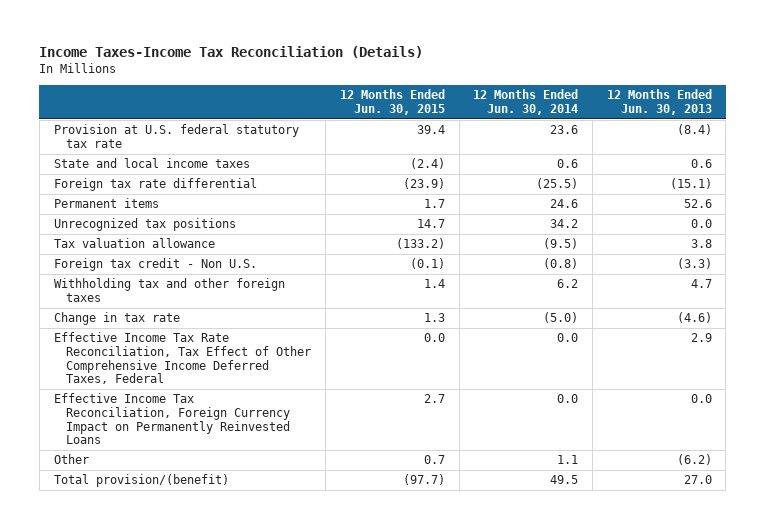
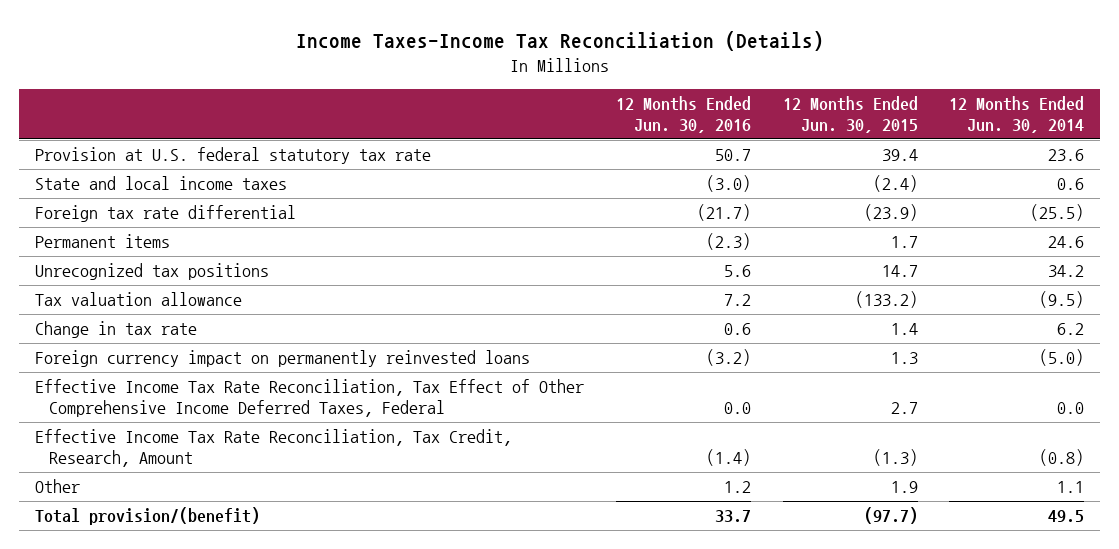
- | 12 Months Ended Jun. 30, 2015 | 12 Months Ended Jun. 30, 2014 | 12 Months Ended Jun. 30, 2013
+ | 12 Months Ended Jun. 30, 2016 | 12 Months Ended Jun. 30, 2015 | 12 Months Ended Jun. 30, 2014
- Foreign tax credit - Non U.S. | (0.1) | (0.8) | (3.3)
- Withholding tax and other foreign taxes | 1.4 | 6.2 | 4.7
- Change in tax rate | 1.3 | (5.0) | (4.6)
- Effective Income Tax Rate Reconciliation, Tax Effect of Other Comprehensive Income Deferred Taxes, Federal | 0.0 | 0.0 | 2.9
- Effective Income Tax Reconciliation, Foreign Currency Impact on Permanently Reinvested Loans | 2.7 | 0.0 | 0.0
- Other | 0.7 | 1.1 | (6.2)
+ Change in tax rate | 0.6 | 1.4 | 6.2
+ Foreign currency impact on permanently reinvested loans | (3.2) | 1.3 | (5.0)
+ Effective Income Tax Rate Reconciliation, Tax Effect of Other Comprehensive Income Deferred Taxes, Federal | 0.0 | 2.7 | 0.0
+ Effective Income Tax Rate Reconciliation, Tax Credit, Research, Amount | (1.4) | (1.3) | (0.8)
+ Other | 1.2 | 1.9 | 1.1

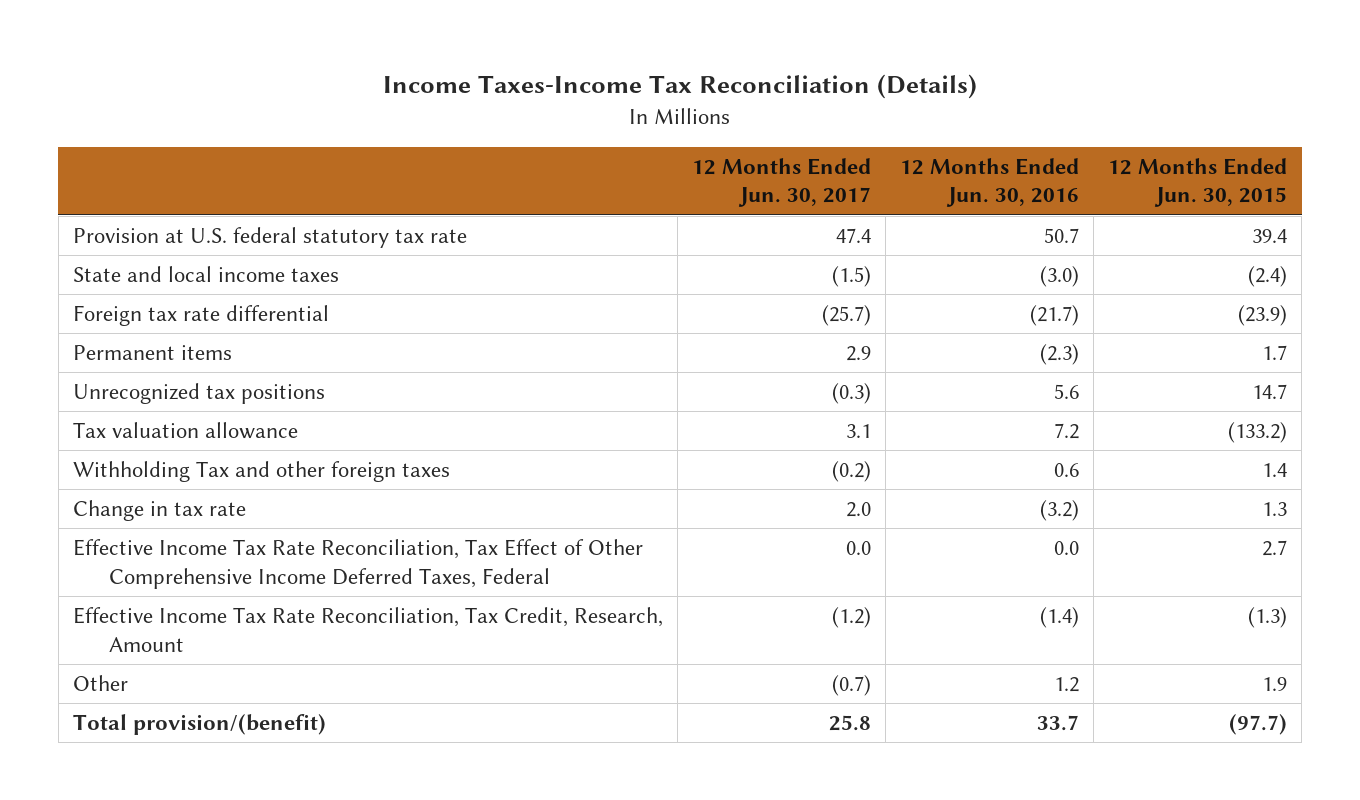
- | 12 Months Ended Jun. 30, 2016 | 12 Months Ended Jun. 30, 2015 | 12 Months Ended Jun. 30, 2014
+ | 12 Months Ended Jun. 30, 2017 | 12 Months Ended Jun. 30, 2016 | 12 Months Ended Jun. 30, 2015
- Change in tax rate | 0.6 | 1.4 | 6.2
- Foreign currency impact on permanently reinvested loans | (3.2) | 1.3 | (5.0)
+ Withholding Tax and other foreign taxes | (0.2) | 0.6 | 1.4
+ Change in tax rate | 2.0 | (3.2) | 1.3

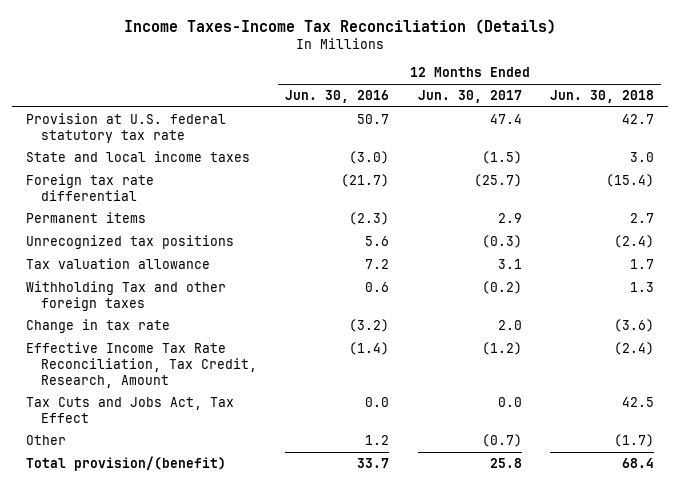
- | 12 Months Ended Jun. 30, 2017 | 12 Months Ended Jun. 30, 2016 | 12 Months Ended Jun. 30, 2015
+ | 12 Months Ended Jun. 30, 2016 | 12 Months Ended Jun. 30, 2017 | 12 Months Ended Jun. 30, 2018
- Effective Income Tax Rate Reconciliation, Tax Effect of Other Comprehensive Income Deferred Taxes, Federal | 0.0 | 0.0 | 2.7
+ Tax Cuts and Jobs Act, Tax Effect | 0.0 | 0.0 | 42.5

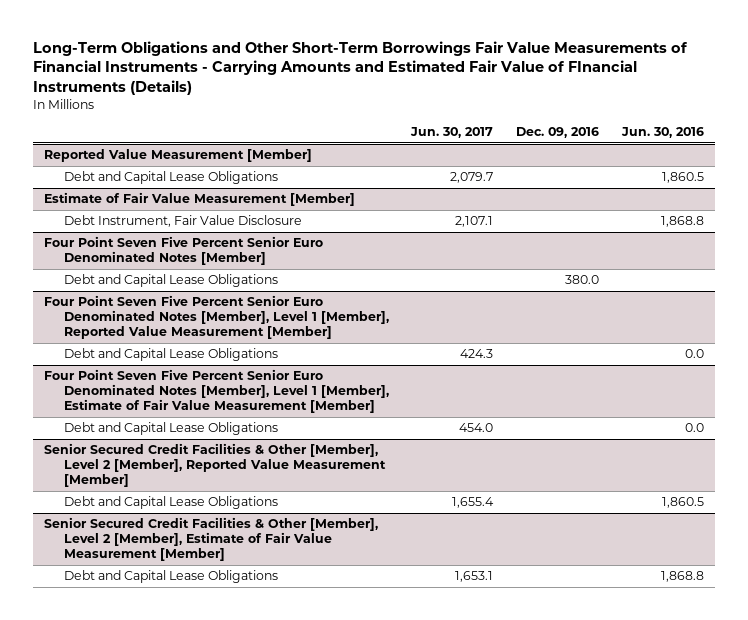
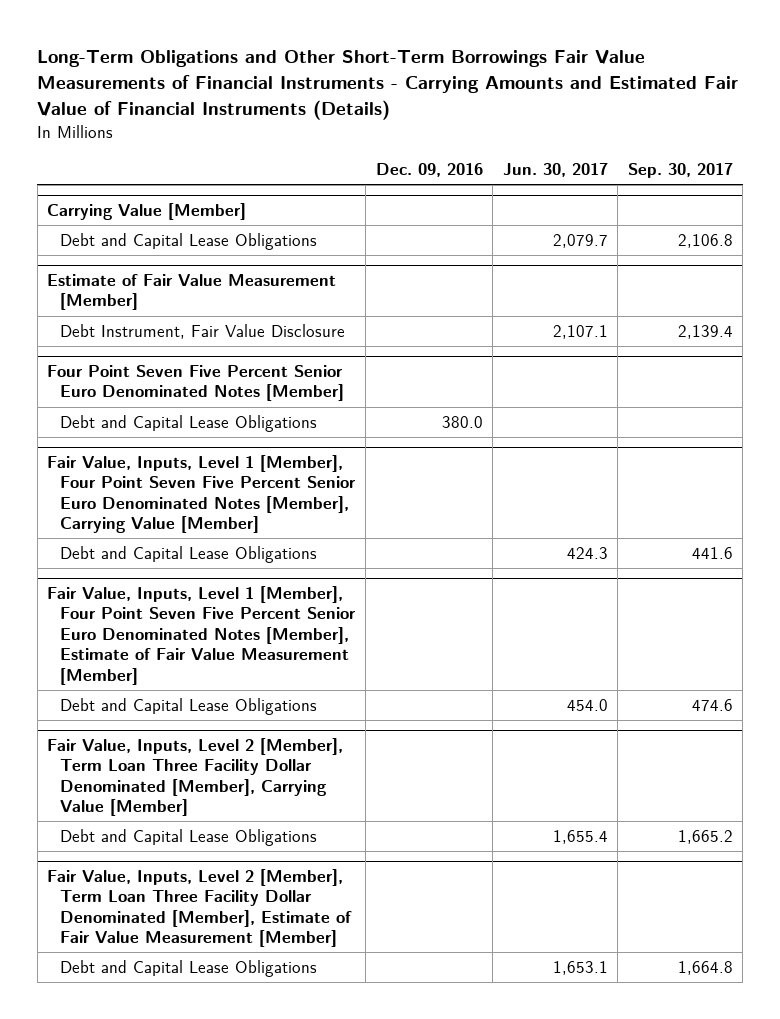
- Long-Term Obligations and Other Short-Term Borrowings Fair Value Measurements of Financial Instruments - Carrying Amounts and Estimated Fair Value of FInancial Instruments (Details)
+ Long-Term Obligations and Other Short-Term Borrowings Fair Value Measurements of Financial Instruments - Carrying Amounts and Estimated Fair Value of Financial Instruments (Details)
- | Jun. 30, 2017 | Dec. 09, 2016 | Jun. 30, 2016
+ | Dec. 09, 2016 | Jun. 30, 2017 | Sep. 30, 2017
- Reported Value Measurement [Member]
+ Carrying Value [Member]
- Four Point Seven Five Percent Senior Euro Denominated Notes [Member], Level 1 [Member], Reported Value Measurement [Member]
+ Fair Value, Inputs, Level 1 [Member], Four Point Seven Five Percent Senior Euro Denominated Notes [Member], Carrying Value [Member]
- Four Point Seven Five Percent Senior Euro Denominated Notes [Member], Level 1 [Member], Estimate of Fair Value Measurement [Member]
+ Fair Value, Inputs, Level 1 [Member], Four Point Seven Five Percent Senior Euro Denominated Notes [Member], Estimate of Fair Value Measurement [Member]
- Senior Secured Credit Facilities & Other [Member], Level 2 [Member], Reported Value Measurement [Member]
+ Fair Value, Inputs, Level 2 [Member], Term Loan Three Facility Dollar Denominated [Member], Carrying Value [Member]
- Senior Secured Credit Facilities & Other [Member], Level 2 [Member], Estimate of Fair Value Measurement [Member]
+ Fair Value, Inputs, Level 2 [Member], Term Loan Three Facility Dollar Denominated [Member], Estimate of Fair Value Measurement [Member]

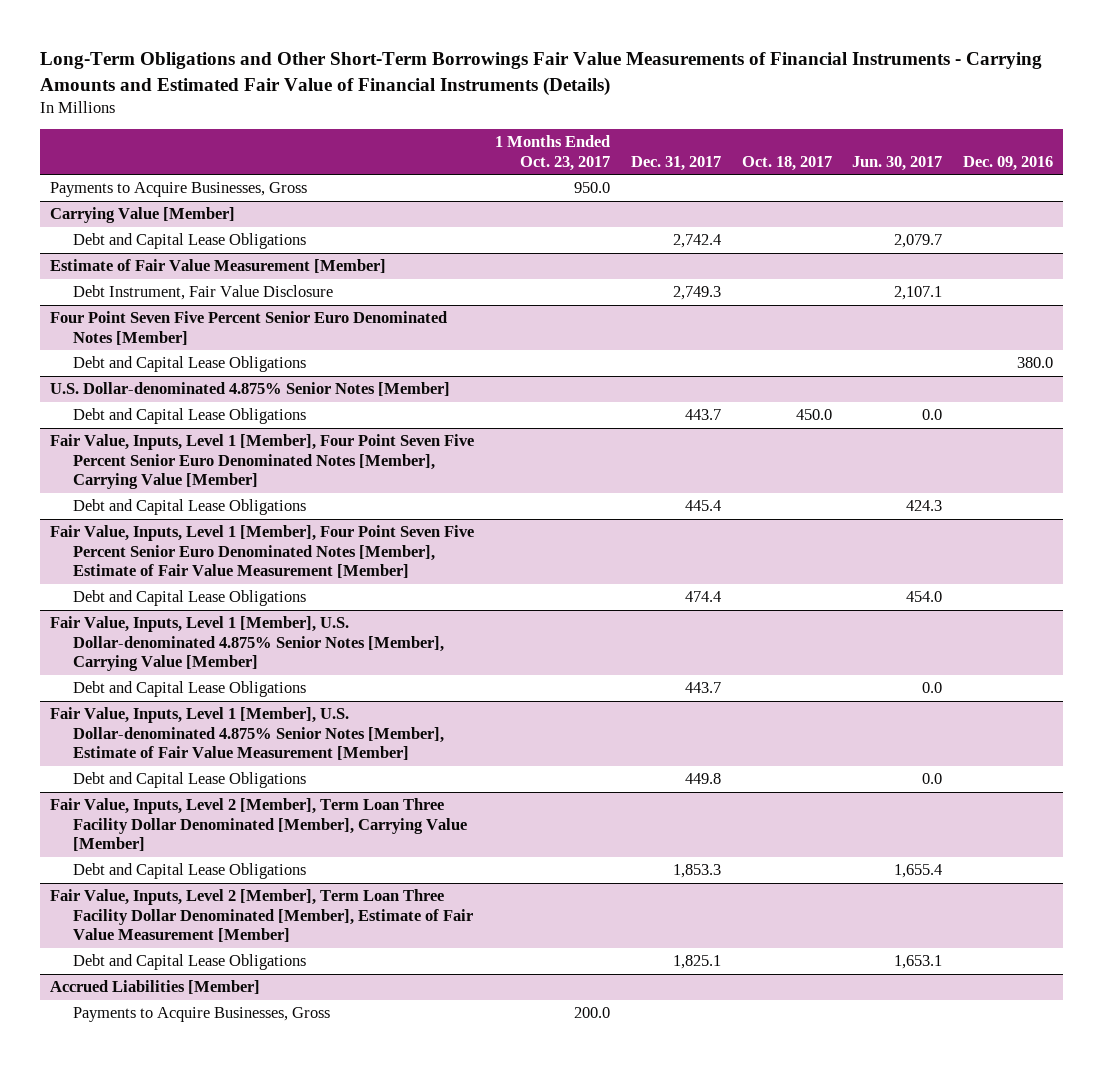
- | Dec. 09, 2016 | Jun. 30, 2017 | Sep. 30, 2017
+ | 1 Months Ended Oct. 23, 2017 | Dec. 31, 2017 | Oct. 18, 2017 | Jun. 30, 2017 | Dec. 09, 2016
+ Payments to Acquire Businesses, Gross | 950.0 | | | |
+ U.S. Dollar-denominated 4.875% Senior Notes [Member]
+ Debt and Capital Lease Obligations | | 443.7 | 450.0 | 0.0 |
+ Fair Value, Inputs, Level 1 [Member], U.S. Dollar-denominated 4.875% Senior Notes [Member], Carrying Value [Member]
+ Debt and Capital Lease Obligations | | 443.7 | | 0.0 |
+ Fair Value, Inputs, Level 1 [Member], U.S. Dollar-denominated 4.875% Senior Notes [Member], Estimate of Fair Value Measurement [Member]
+ Debt and Capital Lease Obligations | | 449.8 | | 0.0 |
+ Accrued Liabilities [Member]
+ Payments to Acquire Businesses, Gross | 200.0 | | | |

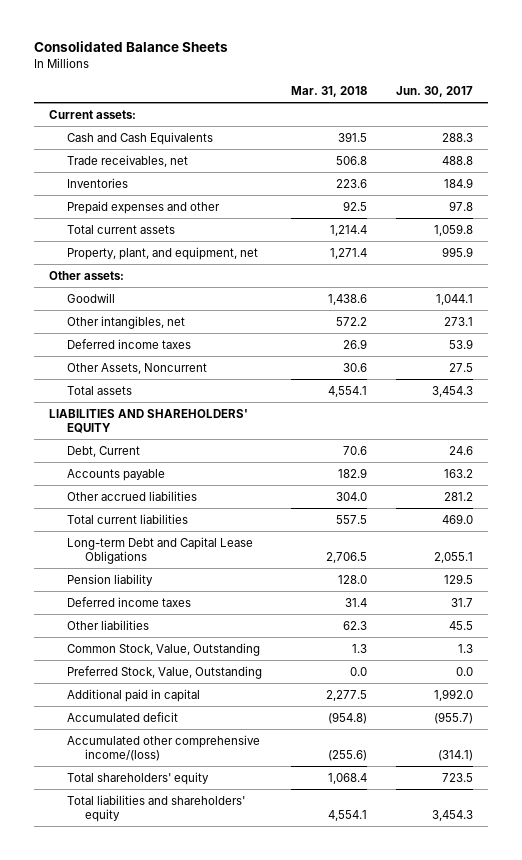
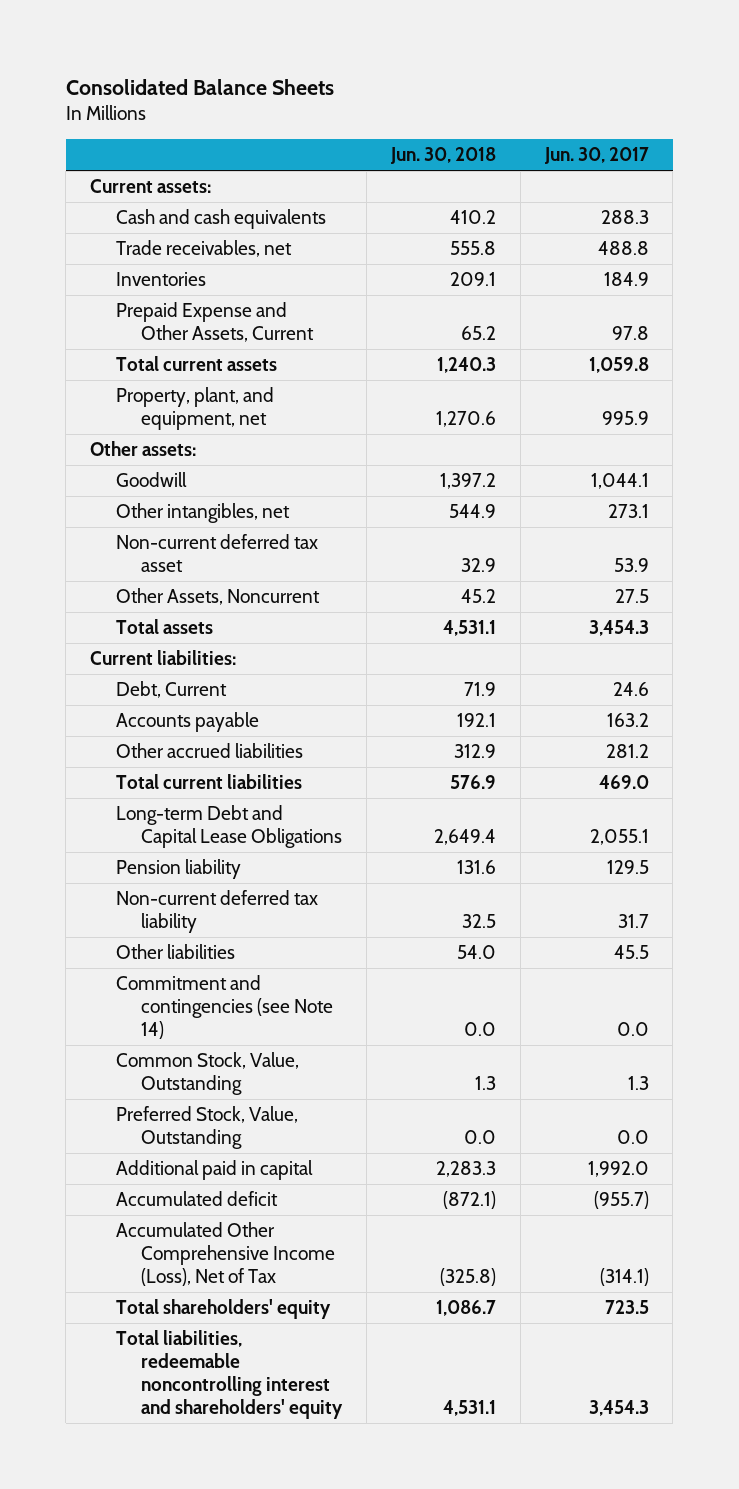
- | Mar. 31, 2018 | Jun. 30, 2017
+ | Jun. 30, 2018 | Jun. 30, 2017
- Cash and Cash Equivalents | 391.5 | 288.3
+ Cash and cash equivalents | 410.2 | 288.3
- Prepaid expenses and other | 92.5 | 97.8
+ Prepaid Expense and Other Assets, Current | 65.2 | 97.8
- Deferred income taxes | 26.9 | 53.9
+ Non-current deferred tax asset | 32.9 | 53.9
- LIABILITIES AND SHAREHOLDERS' EQUITY
+ Current liabilities:
- Deferred income taxes | 31.4 | 31.7
+ Non-current deferred tax liability | 32.5 | 31.7
+ Commitment and contingencies (see Note 14) | 0.0 | 0.0
- Accumulated other comprehensive income/(loss) | (255.6) | (314.1)
+ Accumulated Other Comprehensive Income (Loss), Net of Tax | (325.8) | (314.1)
- Total liabilities and shareholders' equity | 4,554.1 | 3,454.3
+ Total liabilities, redeemable noncontrolling interest and shareholders' equity | 4,531.1 | 3,454.3

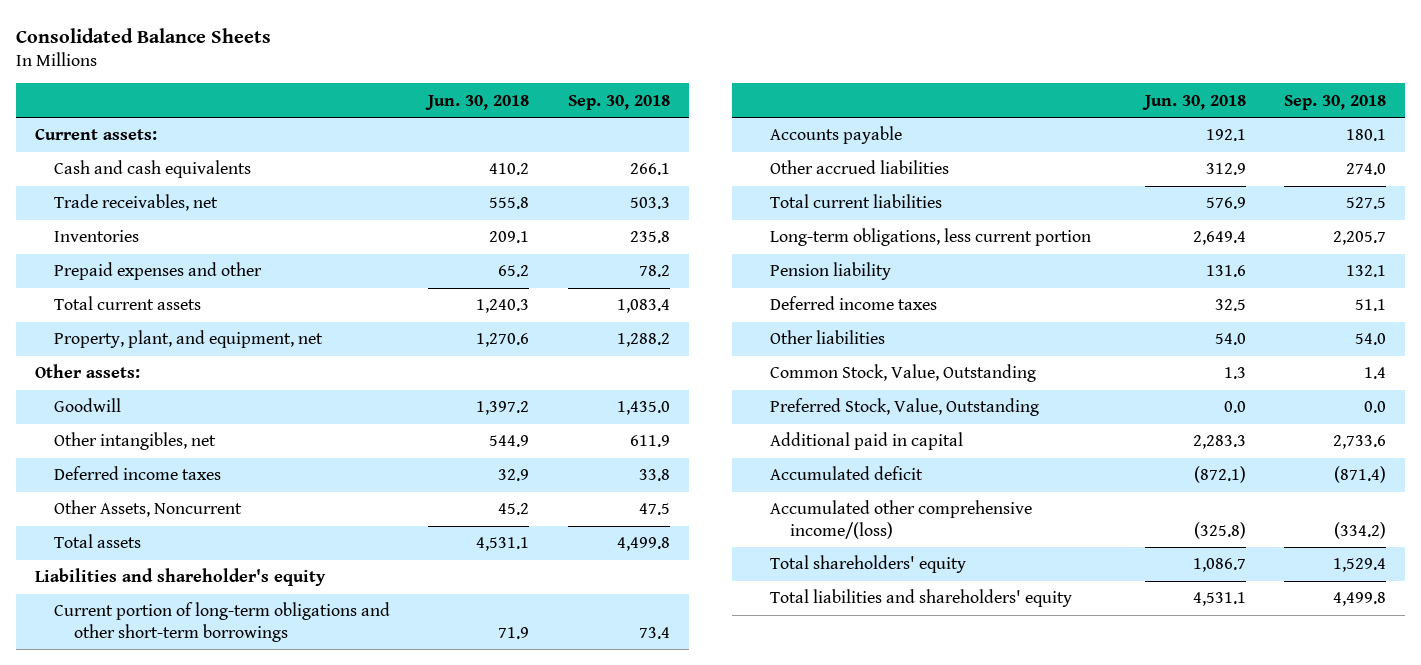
- | Jun. 30, 2018 | Jun. 30, 2017
+ | Jun. 30, 2018 | Sep. 30, 2018
- Prepaid Expense and Other Assets, Current | 65.2 | 97.8
+ Prepaid expenses and other | 65.2 | 78.2
- Non-current deferred tax asset | 32.9 | 53.9
+ Deferred income taxes | 32.9 | 33.8
- Current liabilities:
- Debt, Current | 71.9 | 24.6
+ Liabilities and shareholder's equity
+ Current portion of long-term obligations and other short-term borrowings | 71.9 | 73.4
- Long-term Debt and Capital Lease Obligations | 2,649.4 | 2,055.1
+ Long-term obligations, less current portion | 2,649.4 | 2,205.7
- Non-current deferred tax liability | 32.5 | 31.7
+ Deferred income taxes | 32.5 | 51.1
- Commitment and contingencies (see Note 14) | 0.0 | 0.0
- Accumulated Other Comprehensive Income (Loss), Net of Tax | (325.8) | (314.1)
+ Accumulated other comprehensive income/(loss) | (325.8) | (334.2)
- Total liabilities, redeemable noncontrolling interest and shareholders' equity | 4,531.1 | 3,454.3
+ Total liabilities and shareholders' equity | 4,531.1 | 4,499.8

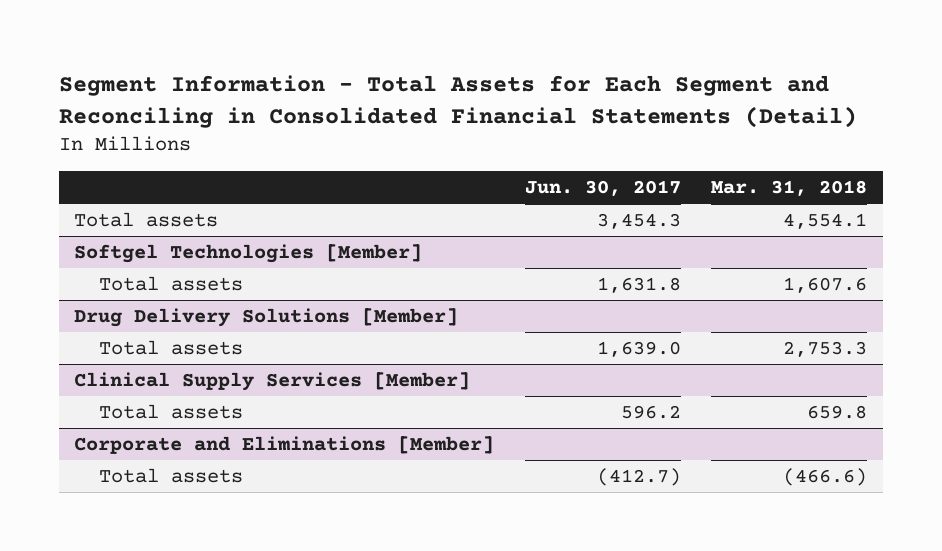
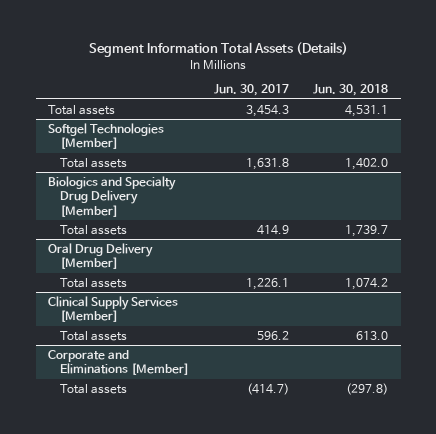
- Segment Information - Total Assets for Each Segment and Reconciling in Consolidated Financial Statements (Detail)
+ Segment Information Total Assets (Details)
- | Jun. 30, 2017 | Mar. 31, 2018
+ | Jun. 30, 2017 | Jun. 30, 2018
- Drug Delivery Solutions [Member]
- Total assets | 1,639.0 | 2,753.3
+ Biologics and Specialty Drug Delivery [Member]
+ Total assets | 414.9 | 1,739.7
+ Oral Drug Delivery [Member]
+ Total assets | 1,226.1 | 1,074.2
@ Corporate and Eliminations [Member]
- Total assets | (412.7) | (466.6)
+ Total assets | (414.7) | (297.8)

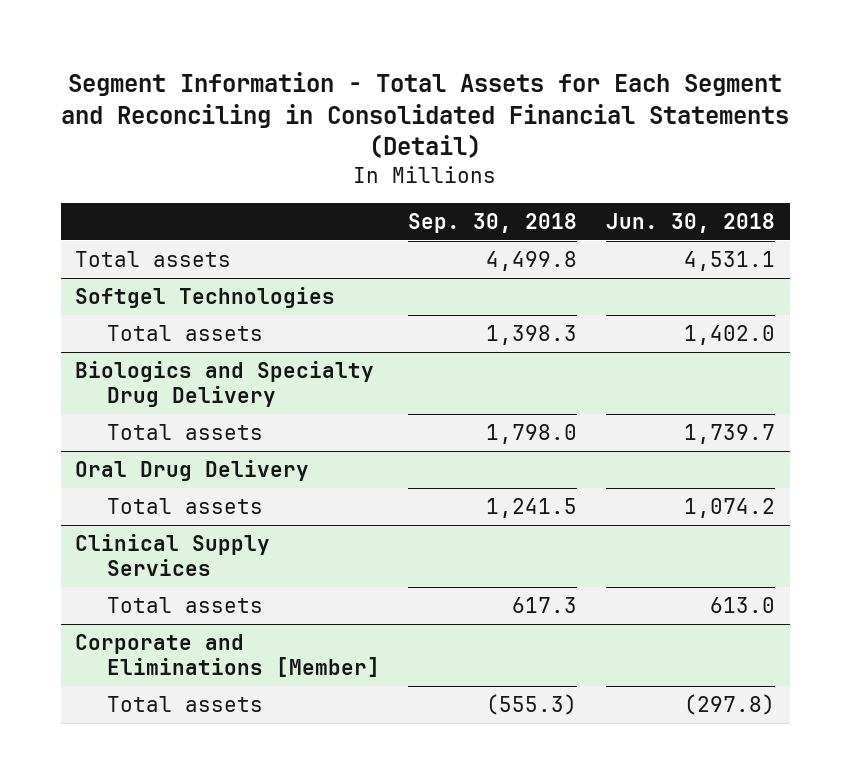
- Segment Information Total Assets (Details)
+ Segment Information - Total Assets for Each Segment and Reconciling in Consolidated Financial Statements (Detail)
- | Jun. 30, 2017 | Jun. 30, 2018
+ | Sep. 30, 2018 | Jun. 30, 2018
- Softgel Technologies [Member]
+ Softgel Technologies
- Biologics and Specialty Drug Delivery [Member]
+ Biologics and Specialty Drug Delivery
- Oral Drug Delivery [Member]
+ Oral Drug Delivery
- Clinical Supply Services [Member]
+ Clinical Supply Services

